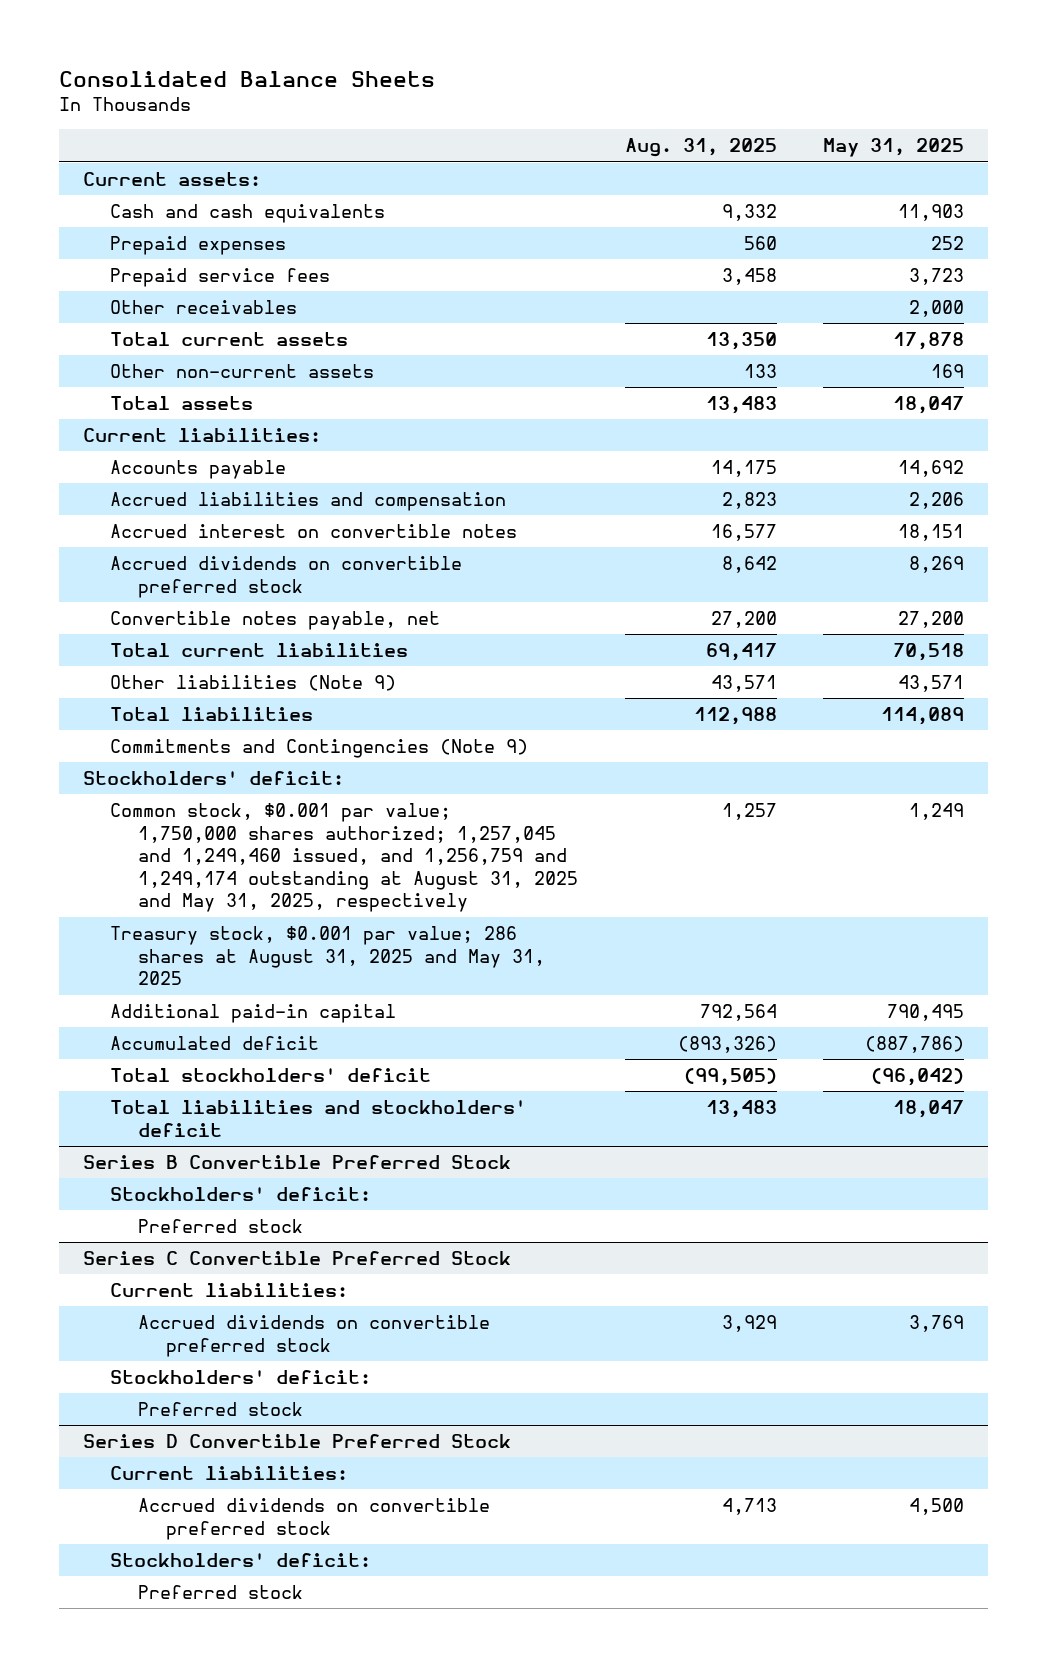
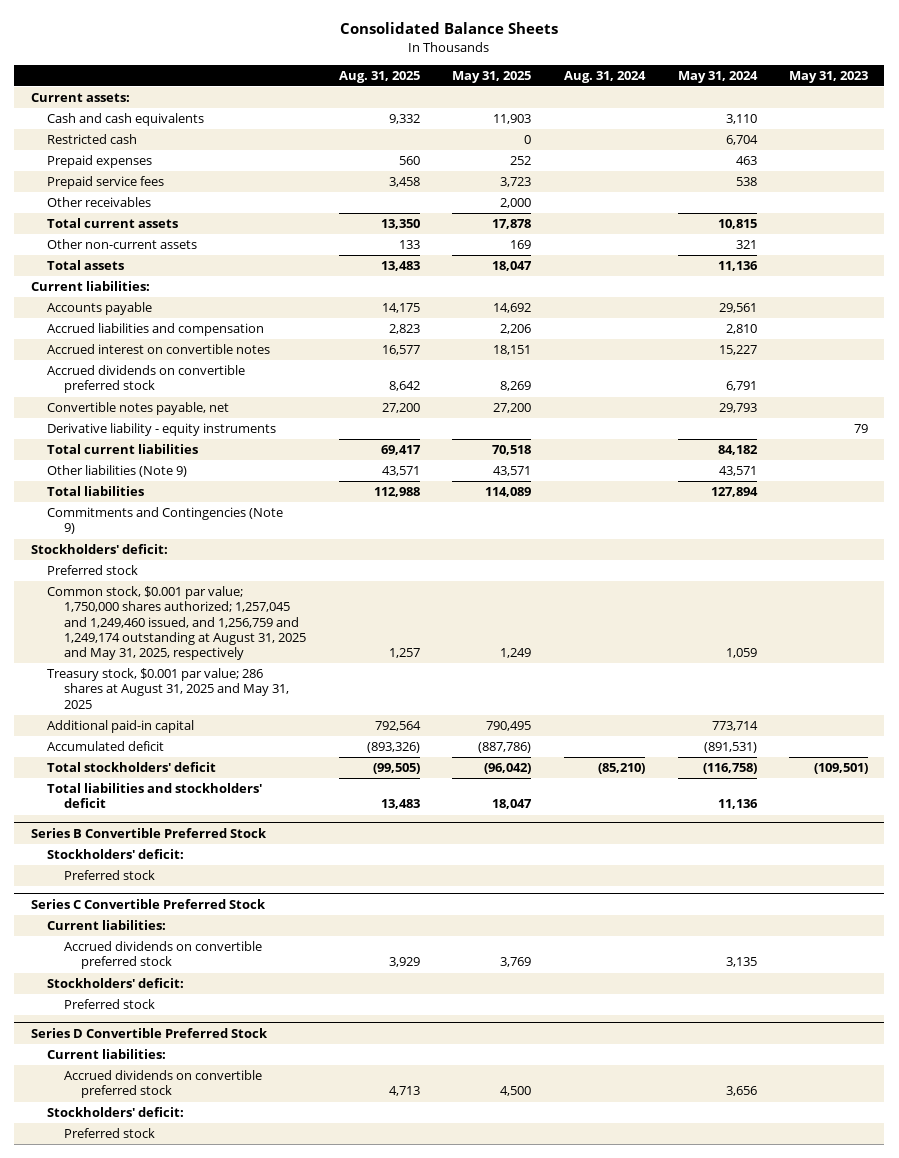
- | Aug. 31, 2025 | May 31, 2025
+ | Aug. 31, 2025 | May 31, 2025 | Aug. 31, 2024 | May 31, 2024 | May 31, 2023
+ Restricted cash | | 0 | | 6,704 |
+ Derivative liability - equity instruments | | | | | 79
+ Preferred stock

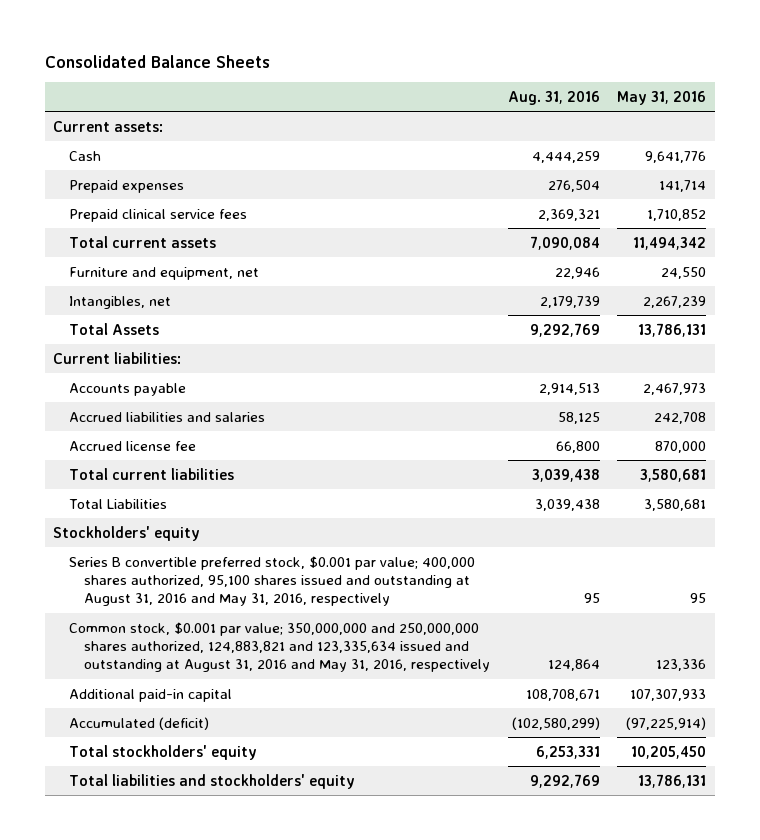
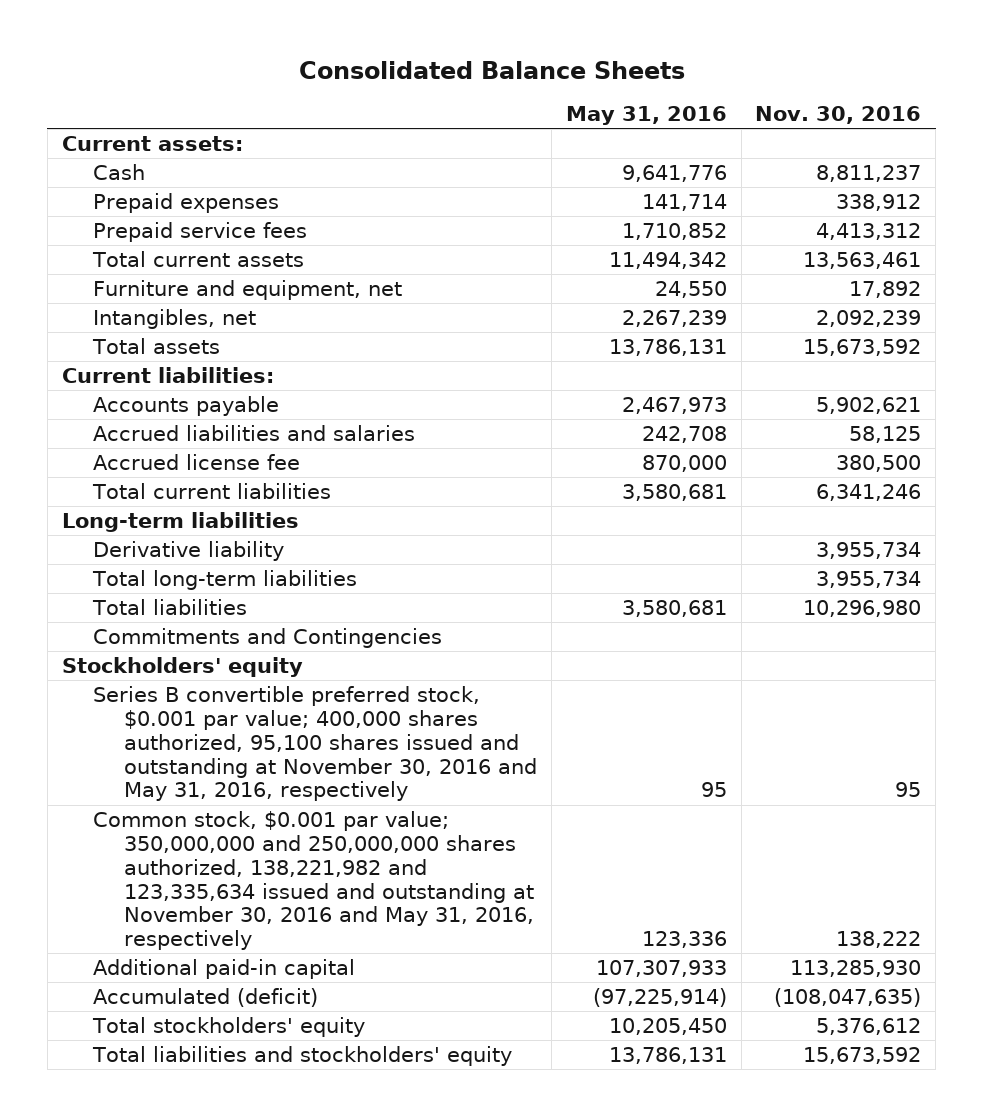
- | Aug. 31, 2016 | May 31, 2016
+ | May 31, 2016 | Nov. 30, 2016
- Prepaid clinical service fees | 2,369,321 | 1,710,852
+ Prepaid service fees | 1,710,852 | 4,413,312
- Total Assets | 9,292,769 | 13,786,131
+ Total assets | 13,786,131 | 15,673,592
- Total Liabilities | 3,039,438 | 3,580,681
+ Long-term liabilities
+ Derivative liability | | 3,955,734
+ Total long-term liabilities | | 3,955,734
+ Total liabilities | 3,580,681 | 10,296,980
+ Commitments and Contingencies
- Series B convertible preferred stock, $0.001 par value; 400,000 shares authorized, 95,100 shares issued and outstanding at August 31, 2016 and May 31, 2016, respectively | 95 | 95
- Common stock, $0.001 par value; 350,000,000 and 250,000,000 shares authorized, 124,883,821 and 123,335,634 issued and outstanding at August 31, 2016 and May 31, 2016, respectively | 124,864 | 123,336
+ Series B convertible preferred stock, $0.001 par value; 400,000 shares authorized, 95,100 shares issued and outstanding at November 30, 2016 and May 31, 2016, respectively | 95 | 95
+ Common stock, $0.001 par value; 350,000,000 and 250,000,000 shares authorized, 138,221,982 and 123,335,634 issued and outstanding at November 30, 2016 and May 31, 2016, respectively | 123,336 | 138,222

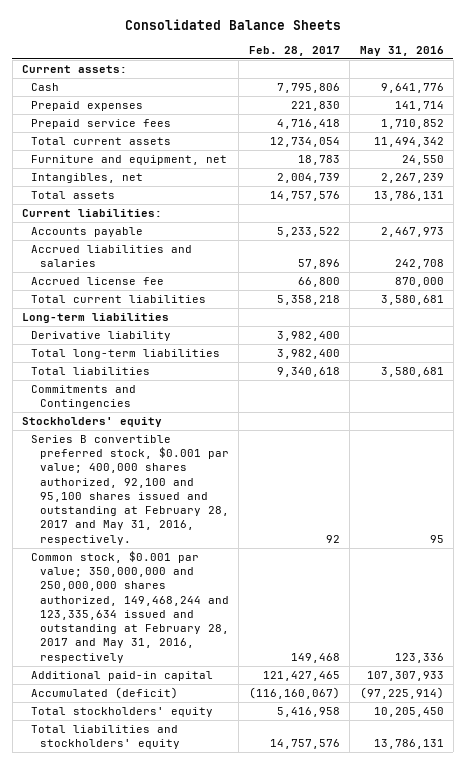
- | May 31, 2016 | Nov. 30, 2016
+ | Feb. 28, 2017 | May 31, 2016
- Series B convertible preferred stock, $0.001 par value; 400,000 shares authorized, 95,100 shares issued and outstanding at November 30, 2016 and May 31, 2016, respectively | 95 | 95
- Common stock, $0.001 par value; 350,000,000 and 250,000,000 shares authorized, 138,221,982 and 123,335,634 issued and outstanding at November 30, 2016 and May 31, 2016, respectively | 123,336 | 138,222
+ Series B convertible preferred stock, $0.001 par value; 400,000 shares authorized, 92,100 and 95,100 shares issued and outstanding at February 28, 2017 and May 31, 2016, respectively. | 92 | 95
+ Common stock, $0.001 par value; 350,000,000 and 250,000,000 shares authorized, 149,468,244 and 123,335,634 issued and outstanding at February 28, 2017 and May 31, 2016, respectively | 149,468 | 123,336

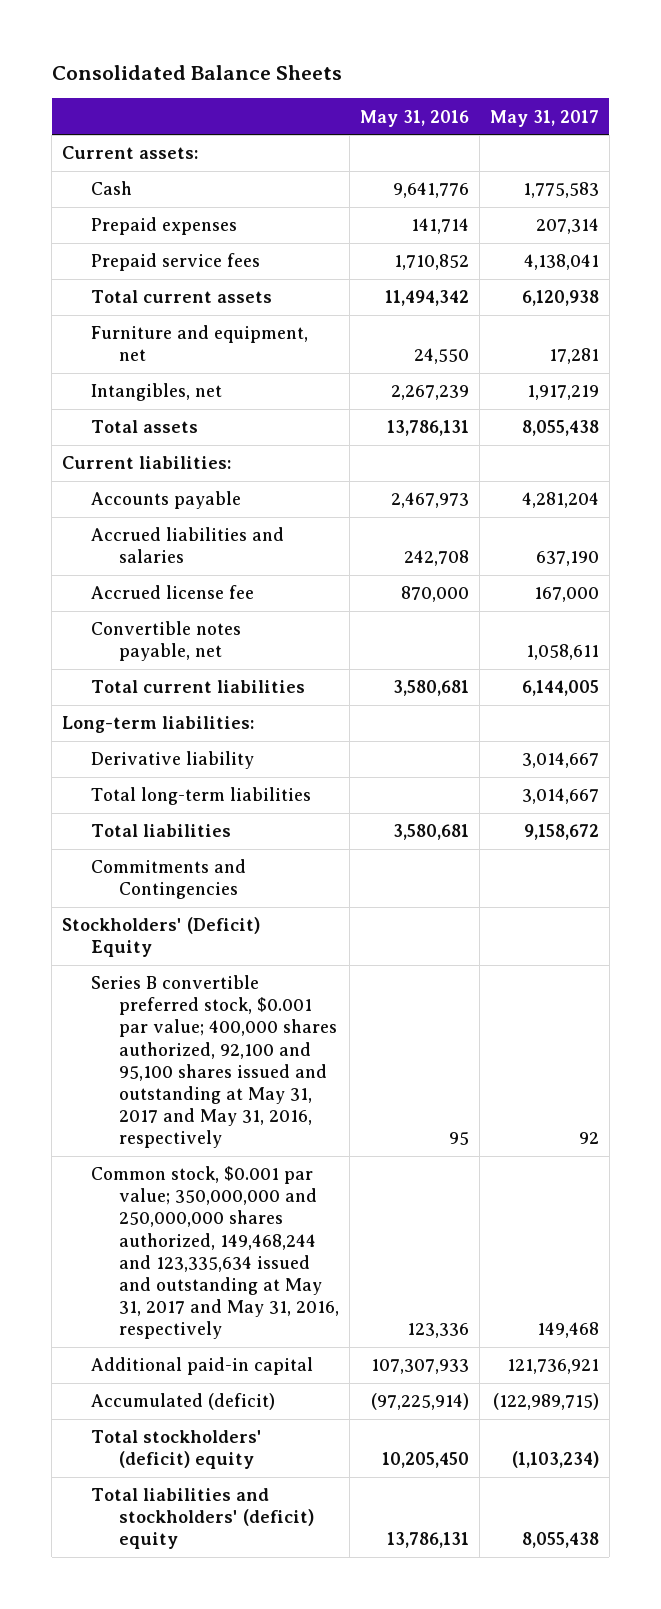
- | Feb. 28, 2017 | May 31, 2016
+ | May 31, 2016 | May 31, 2017
+ Convertible notes payable, net | | 1,058,611
- Long-term liabilities
+ Long-term liabilities:
- Stockholders' equity
- Series B convertible preferred stock, $0.001 par value; 400,000 shares authorized, 92,100 and 95,100 shares issued and outstanding at February 28, 2017 and May 31, 2016, respectively. | 92 | 95
- Common stock, $0.001 par value; 350,000,000 and 250,000,000 shares authorized, 149,468,244 and 123,335,634 issued and outstanding at February 28, 2017 and May 31, 2016, respectively | 149,468 | 123,336
+ Stockholders' (Deficit) Equity
+ Series B convertible preferred stock, $0.001 par value; 400,000 shares authorized, 92,100 and 95,100 shares issued and outstanding at May 31, 2017 and May 31, 2016, respectively | 95 | 92
+ Common stock, $0.001 par value; 350,000,000 and 250,000,000 shares authorized, 149,468,244 and 123,335,634 issued and outstanding at May 31, 2017 and May 31, 2016, respectively | 123,336 | 149,468
- Total stockholders' equity | 5,416,958 | 10,205,450
- Total liabilities and stockholders' equity | 14,757,576 | 13,786,131
+ Total stockholders' (deficit) equity | 10,205,450 | (1,103,234)
+ Total liabilities and stockholders' (deficit) equity | 13,786,131 | 8,055,438

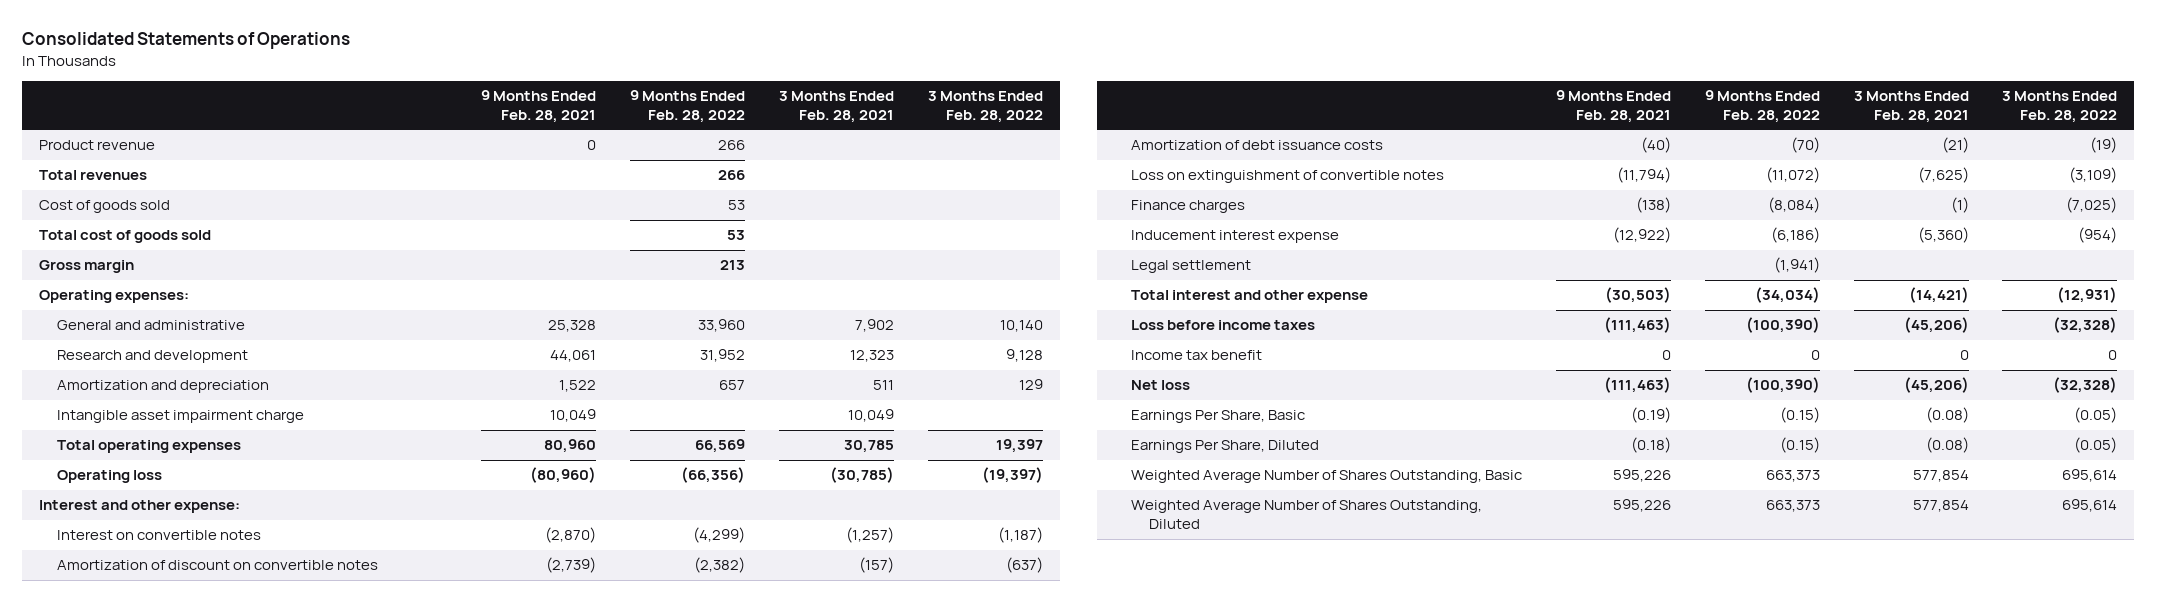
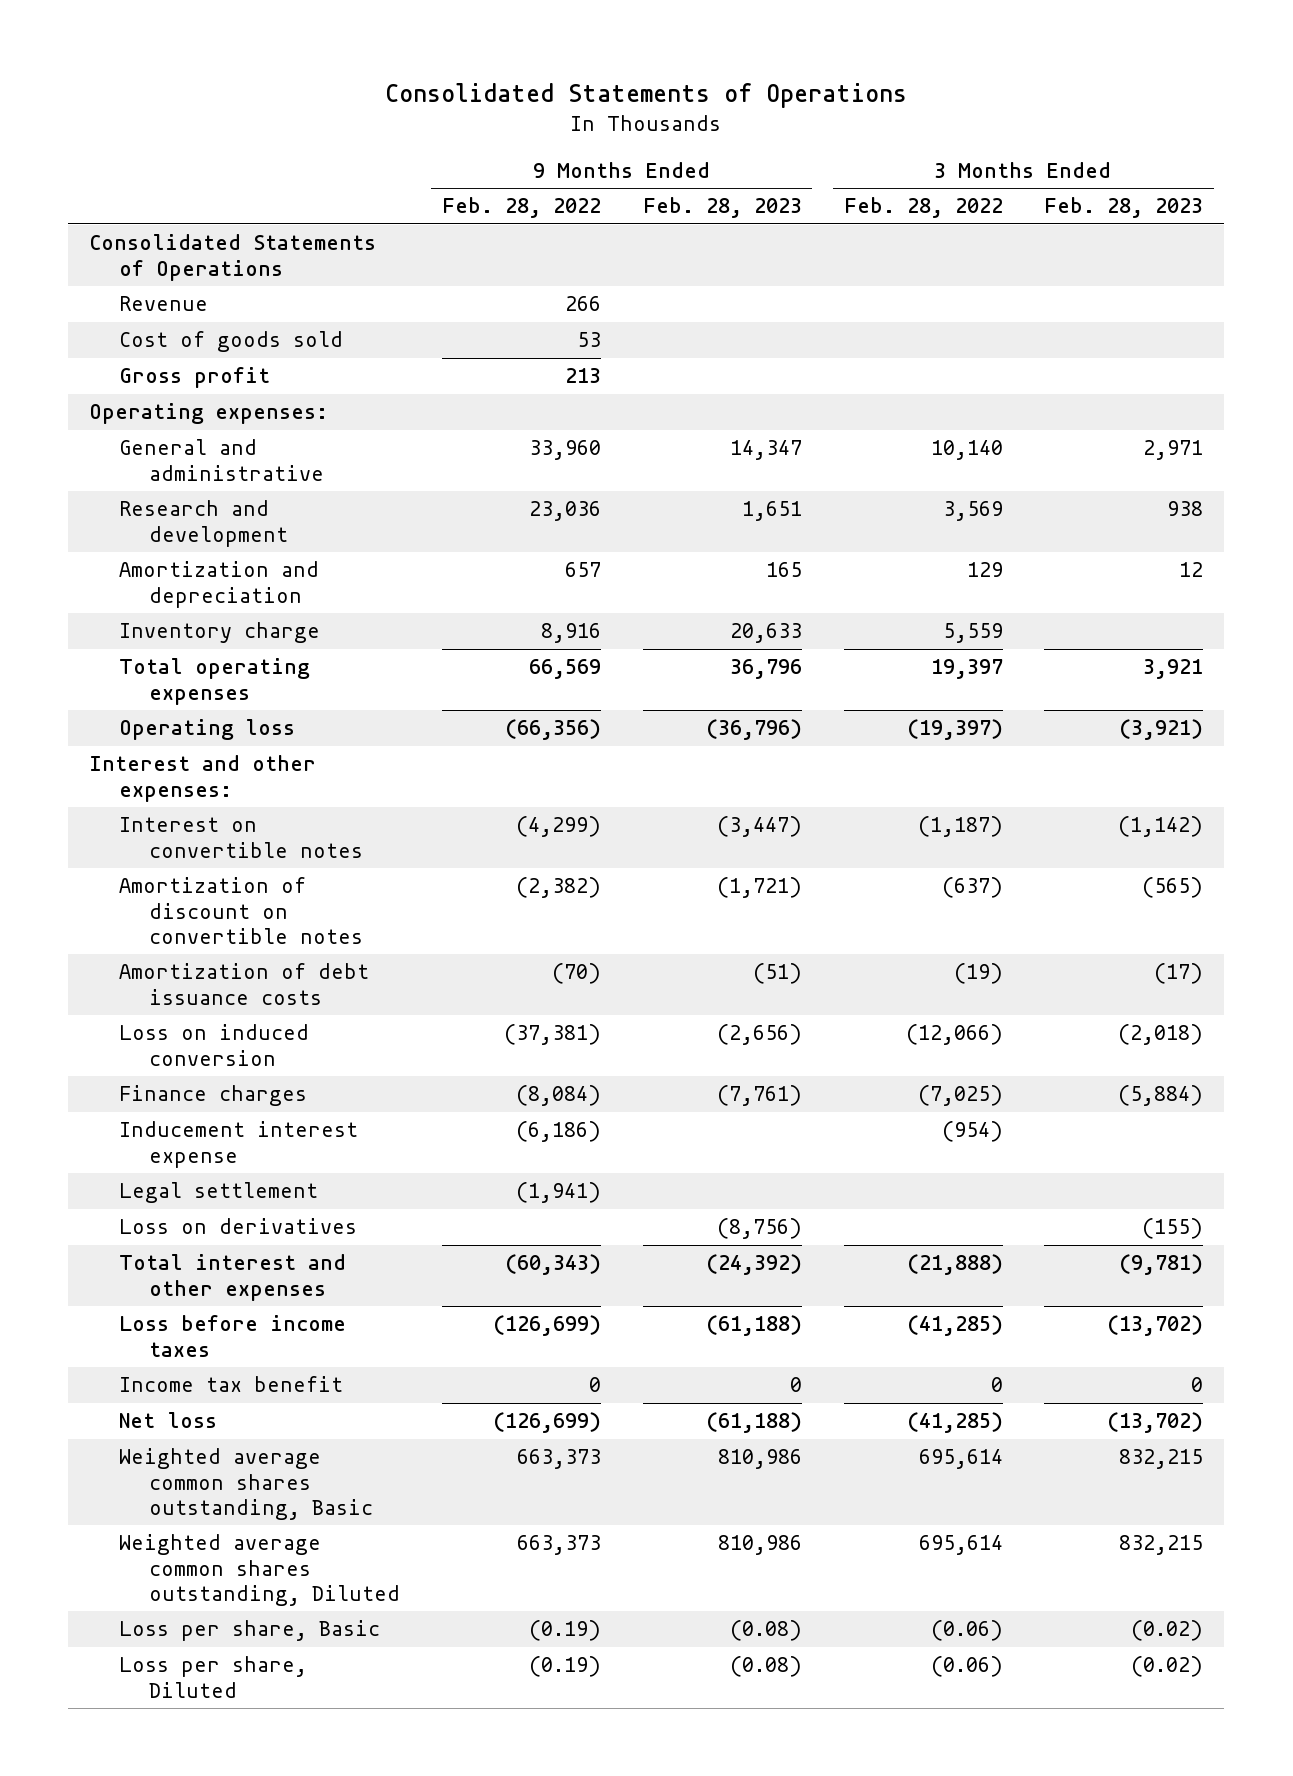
- | 9 Months Ended Feb. 28, 2021 | 9 Months Ended Feb. 28, 2022 | 3 Months Ended Feb. 28, 2021 | 3 Months Ended Feb. 28, 2022
+ | 9 Months Ended Feb. 28, 2022 | 9 Months Ended Feb. 28, 2023 | 3 Months Ended Feb. 28, 2022 | 3 Months Ended Feb. 28, 2023
- Product revenue | 0 | 266 | |
- Total revenues | | 266 | |
+ Consolidated Statements of Operations
+ Revenue | 266 | | |
- Total cost of goods sold | | 53 | |
- Gross margin | | 213 | |
+ Gross profit | 213 | | |
- Research and development | 44,061 | 31,952 | 12,323 | 9,128
+ Research and development | 23,036 | 1,651 | 3,569 | 938
- Intangible asset impairment charge | 10,049 | | 10,049 |
+ Inventory charge | 8,916 | 20,633 | 5,559 |
- Interest and other expense:
+ Interest and other expenses:
- Loss on extinguishment of convertible notes | (11,794) | (11,072) | (7,625) | (3,109)
+ Loss on induced conversion | (37,381) | (2,656) | (12,066) | (2,018)
- Total interest and other expense | (30,503) | (34,034) | (14,421) | (12,931)
- Loss before income taxes | (111,463) | (100,390) | (45,206) | (32,328)
+ Loss on derivatives | | (8,756) | | (155)
+ Total interest and other expenses | (60,343) | (24,392) | (21,888) | (9,781)
+ Loss before income taxes | (126,699) | (61,188) | (41,285) | (13,702)
- Net loss | (111,463) | (100,390) | (45,206) | (32,328)
- Earnings Per Share, Basic | (0.19) | (0.15) | (0.08) | (0.05)
- Earnings Per Share, Diluted | (0.18) | (0.15) | (0.08) | (0.05)
- Weighted Average Number of Shares Outstanding, Basic | 595,226 | 663,373 | 577,854 | 695,614
- Weighted Average Number of Shares Outstanding, Diluted | 595,226 | 663,373 | 577,854 | 695,614
+ Net loss | (126,699) | (61,188) | (41,285) | (13,702)
+ Weighted average common shares outstanding, Basic | 663,373 | 810,986 | 695,614 | 832,215
+ Weighted average common shares outstanding, Diluted | 663,373 | 810,986 | 695,614 | 832,215
+ Loss per share, Basic | (0.19) | (0.08) | (0.06) | (0.02)
+ Loss per share, Diluted | (0.19) | (0.08) | (0.06) | (0.02)

